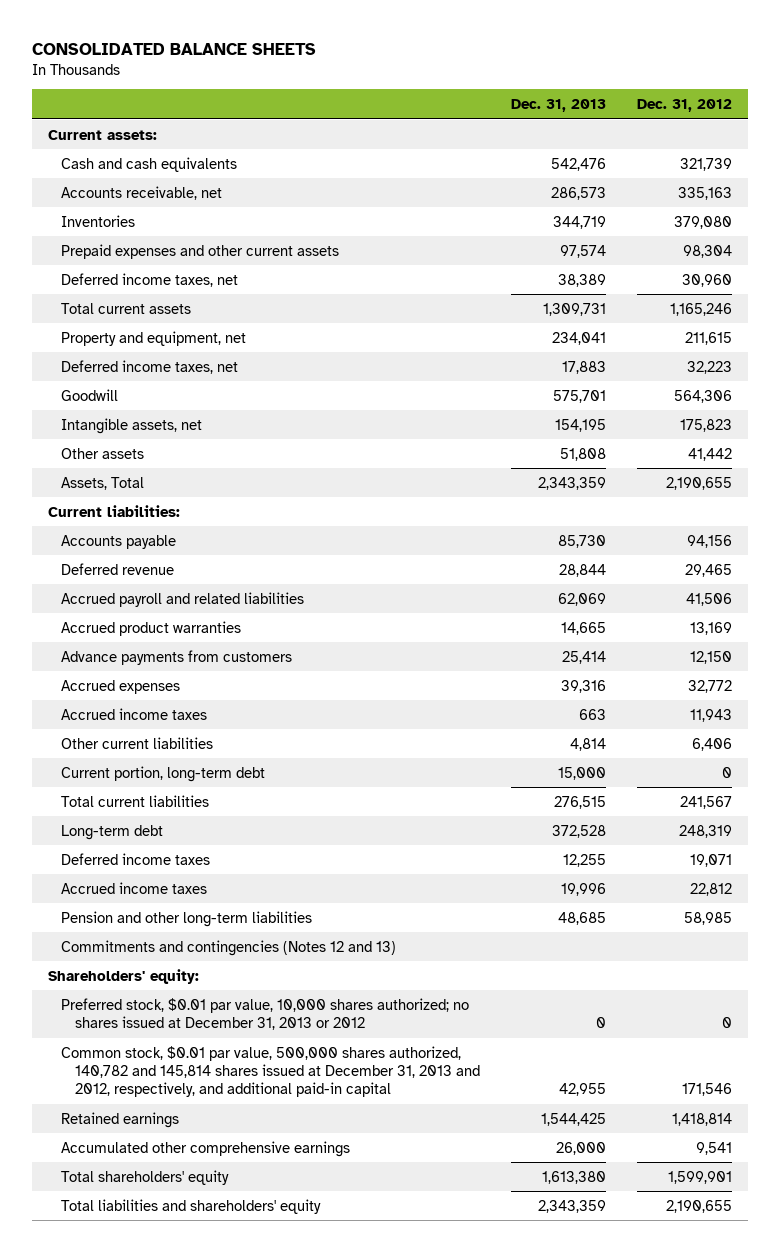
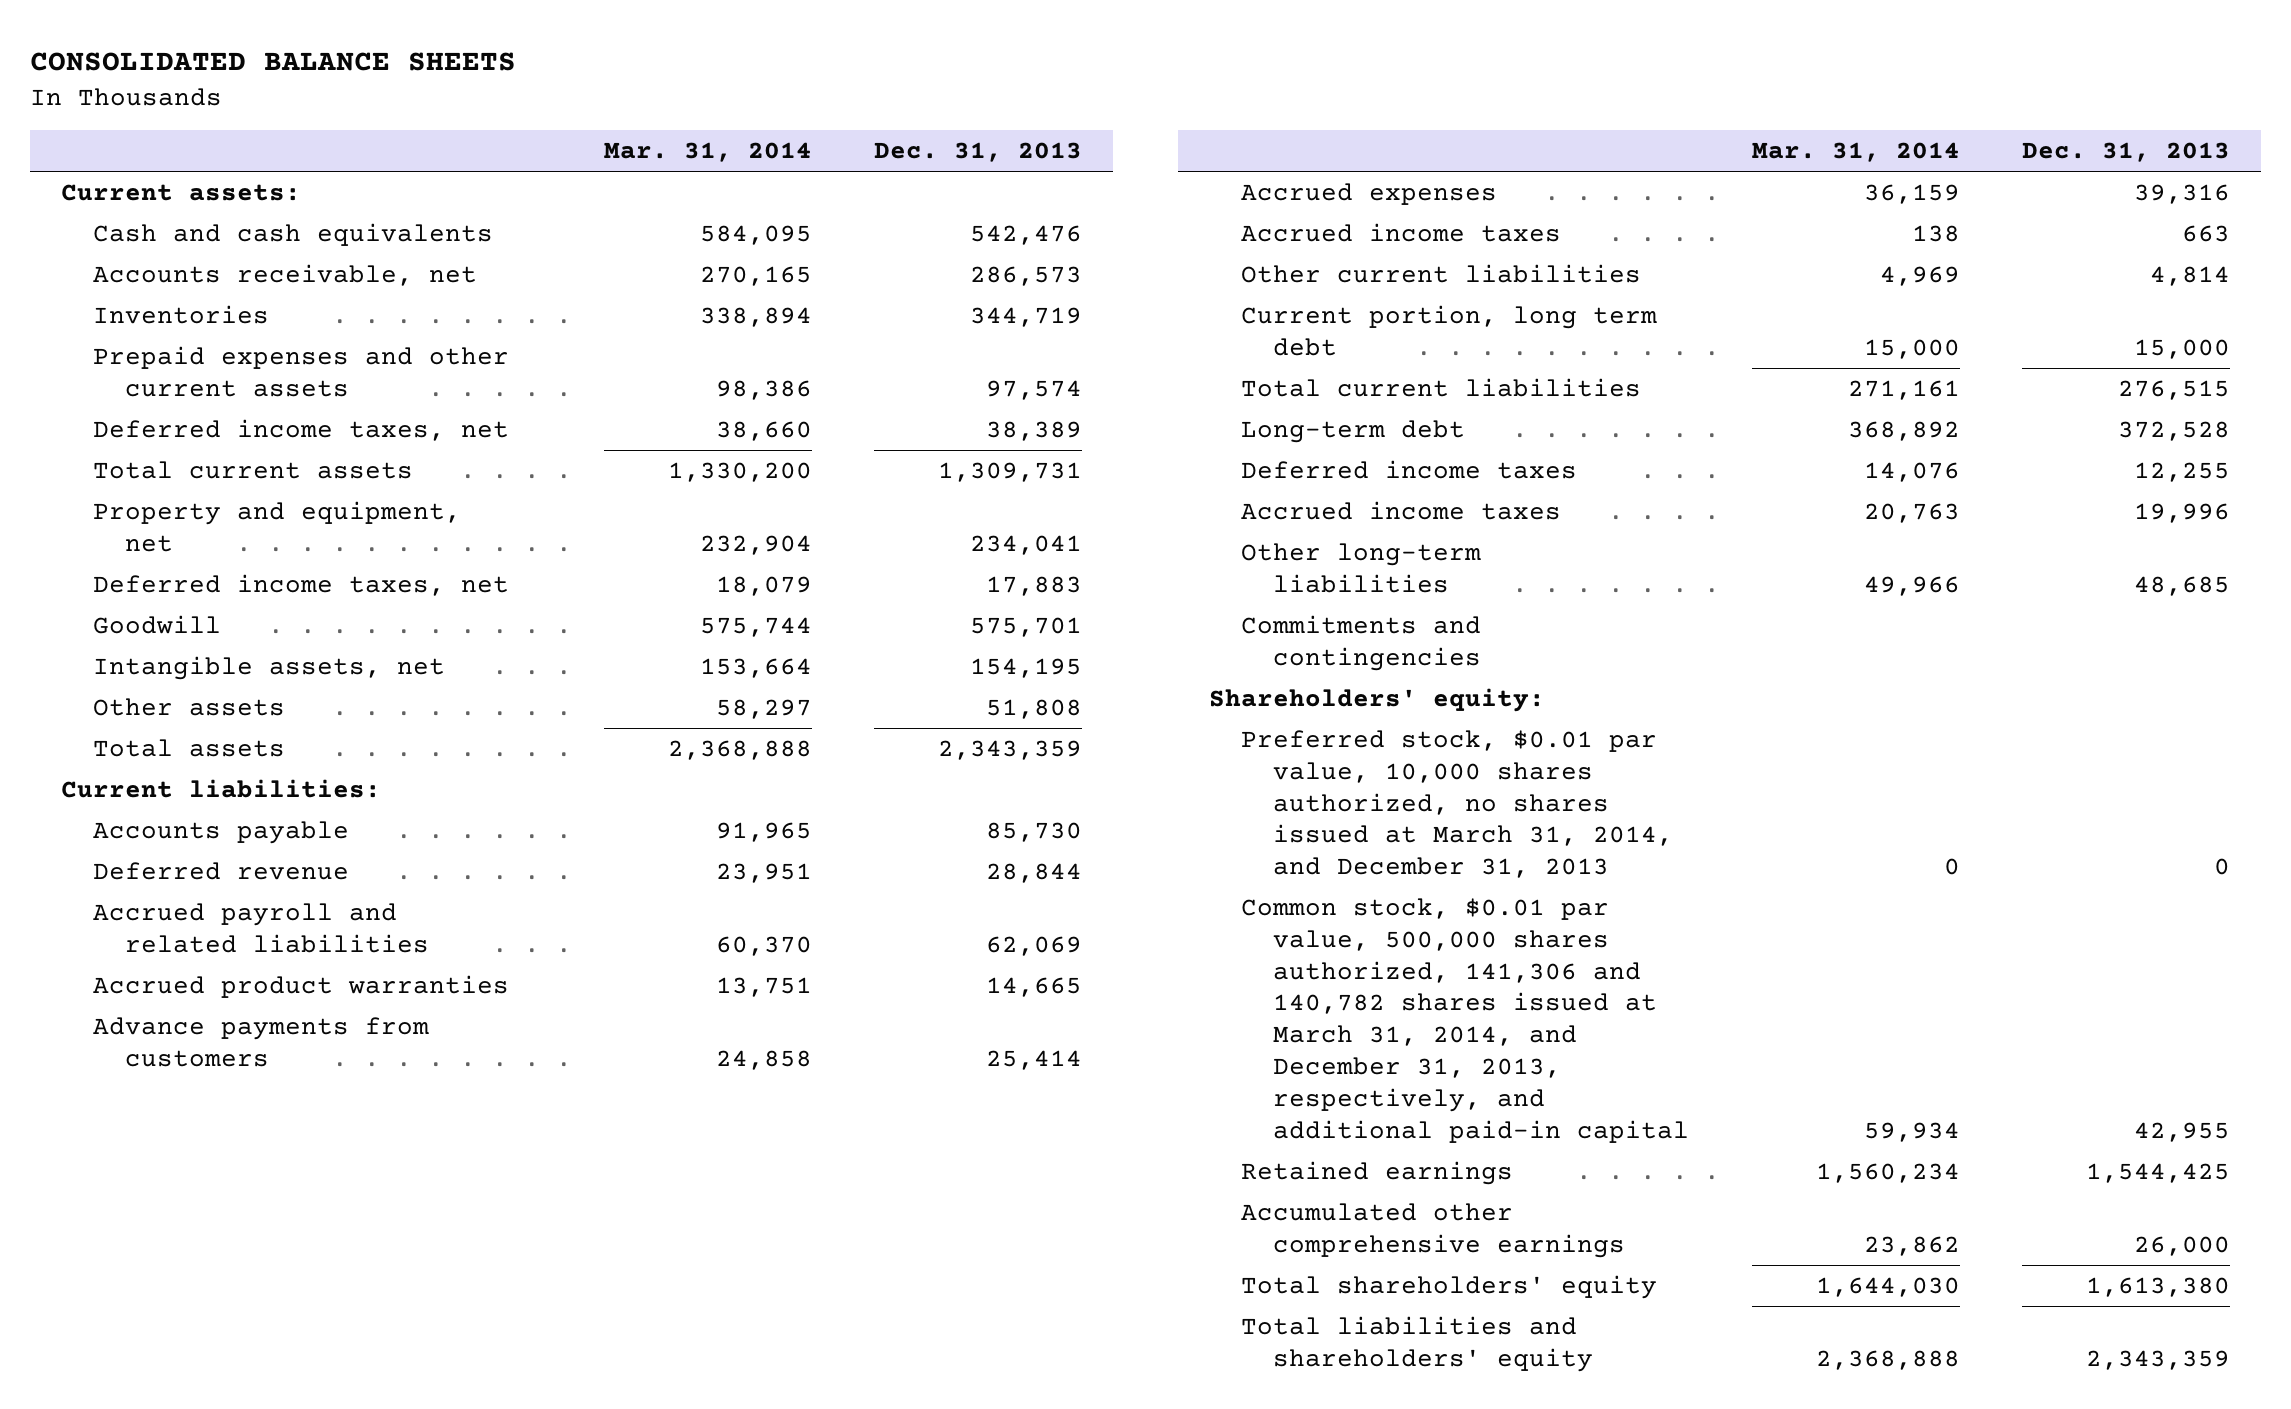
- | Dec. 31, 2013 | Dec. 31, 2012
+ | Mar. 31, 2014 | Dec. 31, 2013
- Assets, Total | 2,343,359 | 2,190,655
+ Total assets | 2,368,888 | 2,343,359
- Current portion, long-term debt | 15,000 | 0
+ Current portion, long term debt | 15,000 | 15,000
- Pension and other long-term liabilities | 48,685 | 58,985
- Commitments and contingencies (Notes 12 and 13)
+ Other long-term liabilities | 49,966 | 48,685
+ Commitments and contingencies
- Preferred stock, $0.01 par value, 10,000 shares authorized; no shares issued at December 31, 2013 or 2012 | 0 | 0
- Common stock, $0.01 par value, 500,000 shares authorized, 140,782 and 145,814 shares issued at December 31, 2013 and 2012, respectively, and additional paid-in capital | 42,955 | 171,546
+ Preferred stock, $0.01 par value, 10,000 shares authorized, no shares issued at March 31, 2014, and December 31, 2013 | 0 | 0
+ Common stock, $0.01 par value, 500,000 shares authorized, 141,306 and 140,782 shares issued at March 31, 2014, and December 31, 2013, respectively, and additional paid-in capital | 59,934 | 42,955

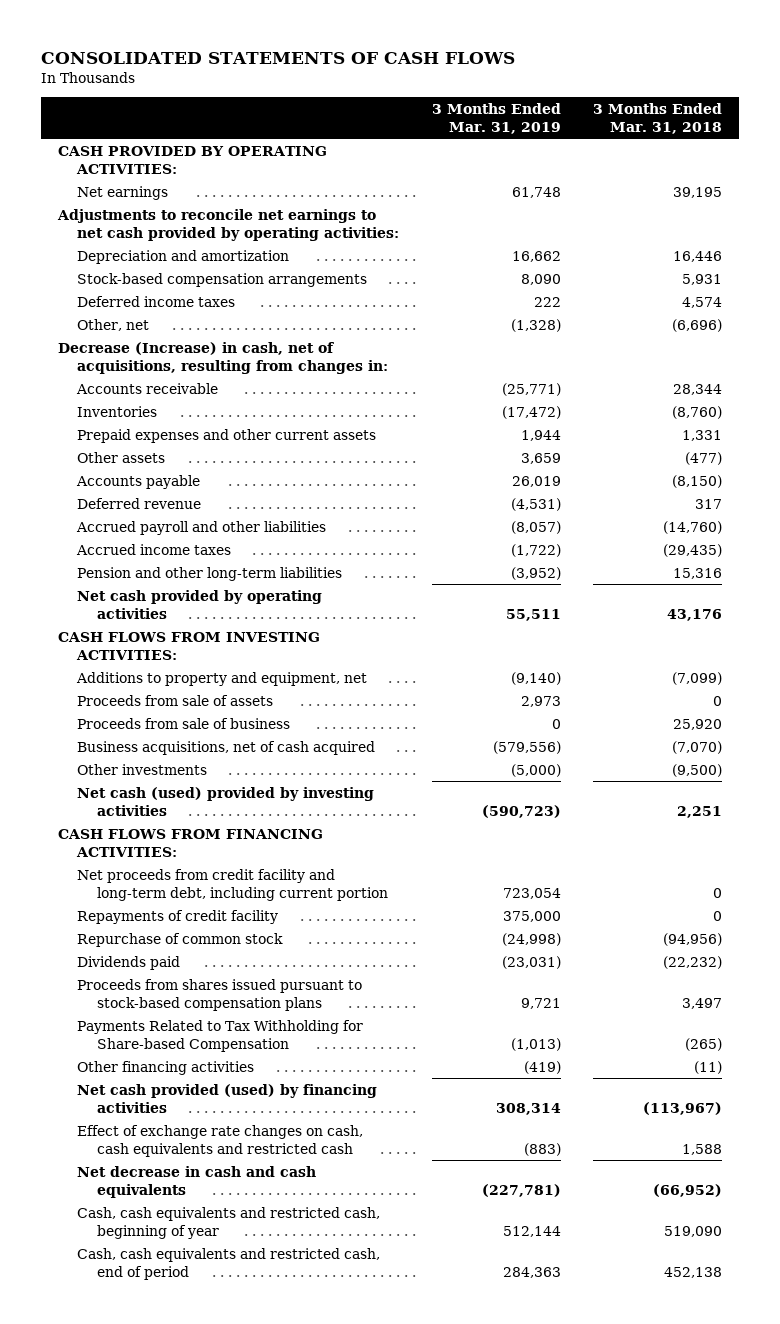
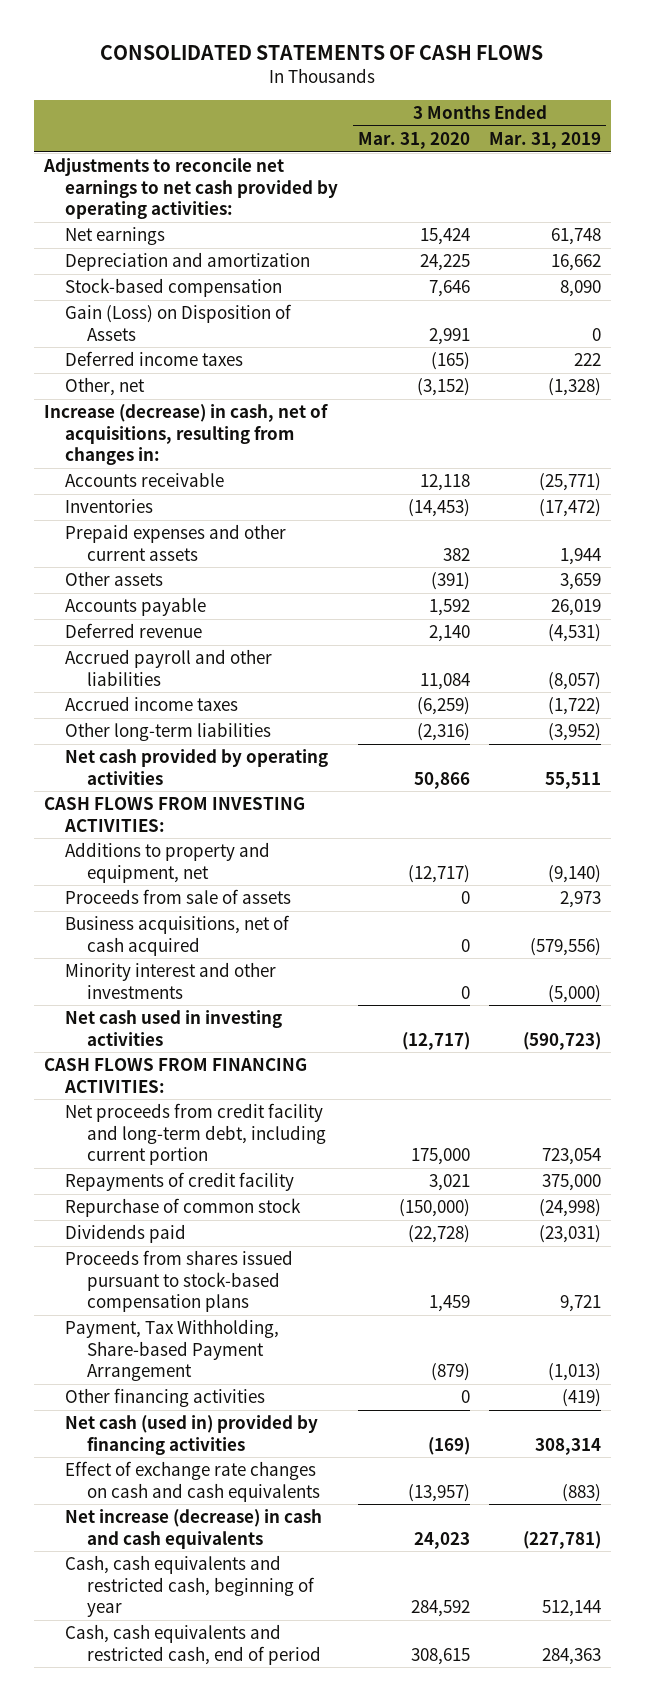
- | 3 Months Ended Mar. 31, 2019 | 3 Months Ended Mar. 31, 2018
+ | 3 Months Ended Mar. 31, 2020 | 3 Months Ended Mar. 31, 2019
- CASH PROVIDED BY OPERATING ACTIVITIES:
moved down: Net earnings | 15,424 | 61,748
- Stock-based compensation arrangements | 8,090 | 5,931
+ Stock-based compensation | 7,646 | 8,090
+ Gain (Loss) on Disposition of Assets | 2,991 | 0
- Decrease (Increase) in cash, net of acquisitions, resulting from changes in:
+ Increase (decrease) in cash, net of acquisitions, resulting from changes in:
- Pension and other long-term liabilities | (3,952) | 15,316
+ Other long-term liabilities | (2,316) | (3,952)
- Proceeds from sale of business | 0 | 25,920
- Other investments | (5,000) | (9,500)
- Net cash (used) provided by investing activities | (590,723) | 2,251
+ Minority interest and other investments | 0 | (5,000)
+ Net cash used in investing activities | (12,717) | (590,723)
- Payments Related to Tax Withholding for Share-based Compensation | (1,013) | (265)
+ Payment, Tax Withholding, Share-based Payment Arrangement | (879) | (1,013)
- Net cash provided (used) by financing activities | 308,314 | (113,967)
- Effect of exchange rate changes on cash, cash equivalents and restricted cash | (883) | 1,588
- Net decrease in cash and cash equivalents | (227,781) | (66,952)
+ Net cash (used in) provided by financing activities | (169) | 308,314
+ Effect of exchange rate changes on cash and cash equivalents | (13,957) | (883)
+ Net increase (decrease) in cash and cash equivalents | 24,023 | (227,781)

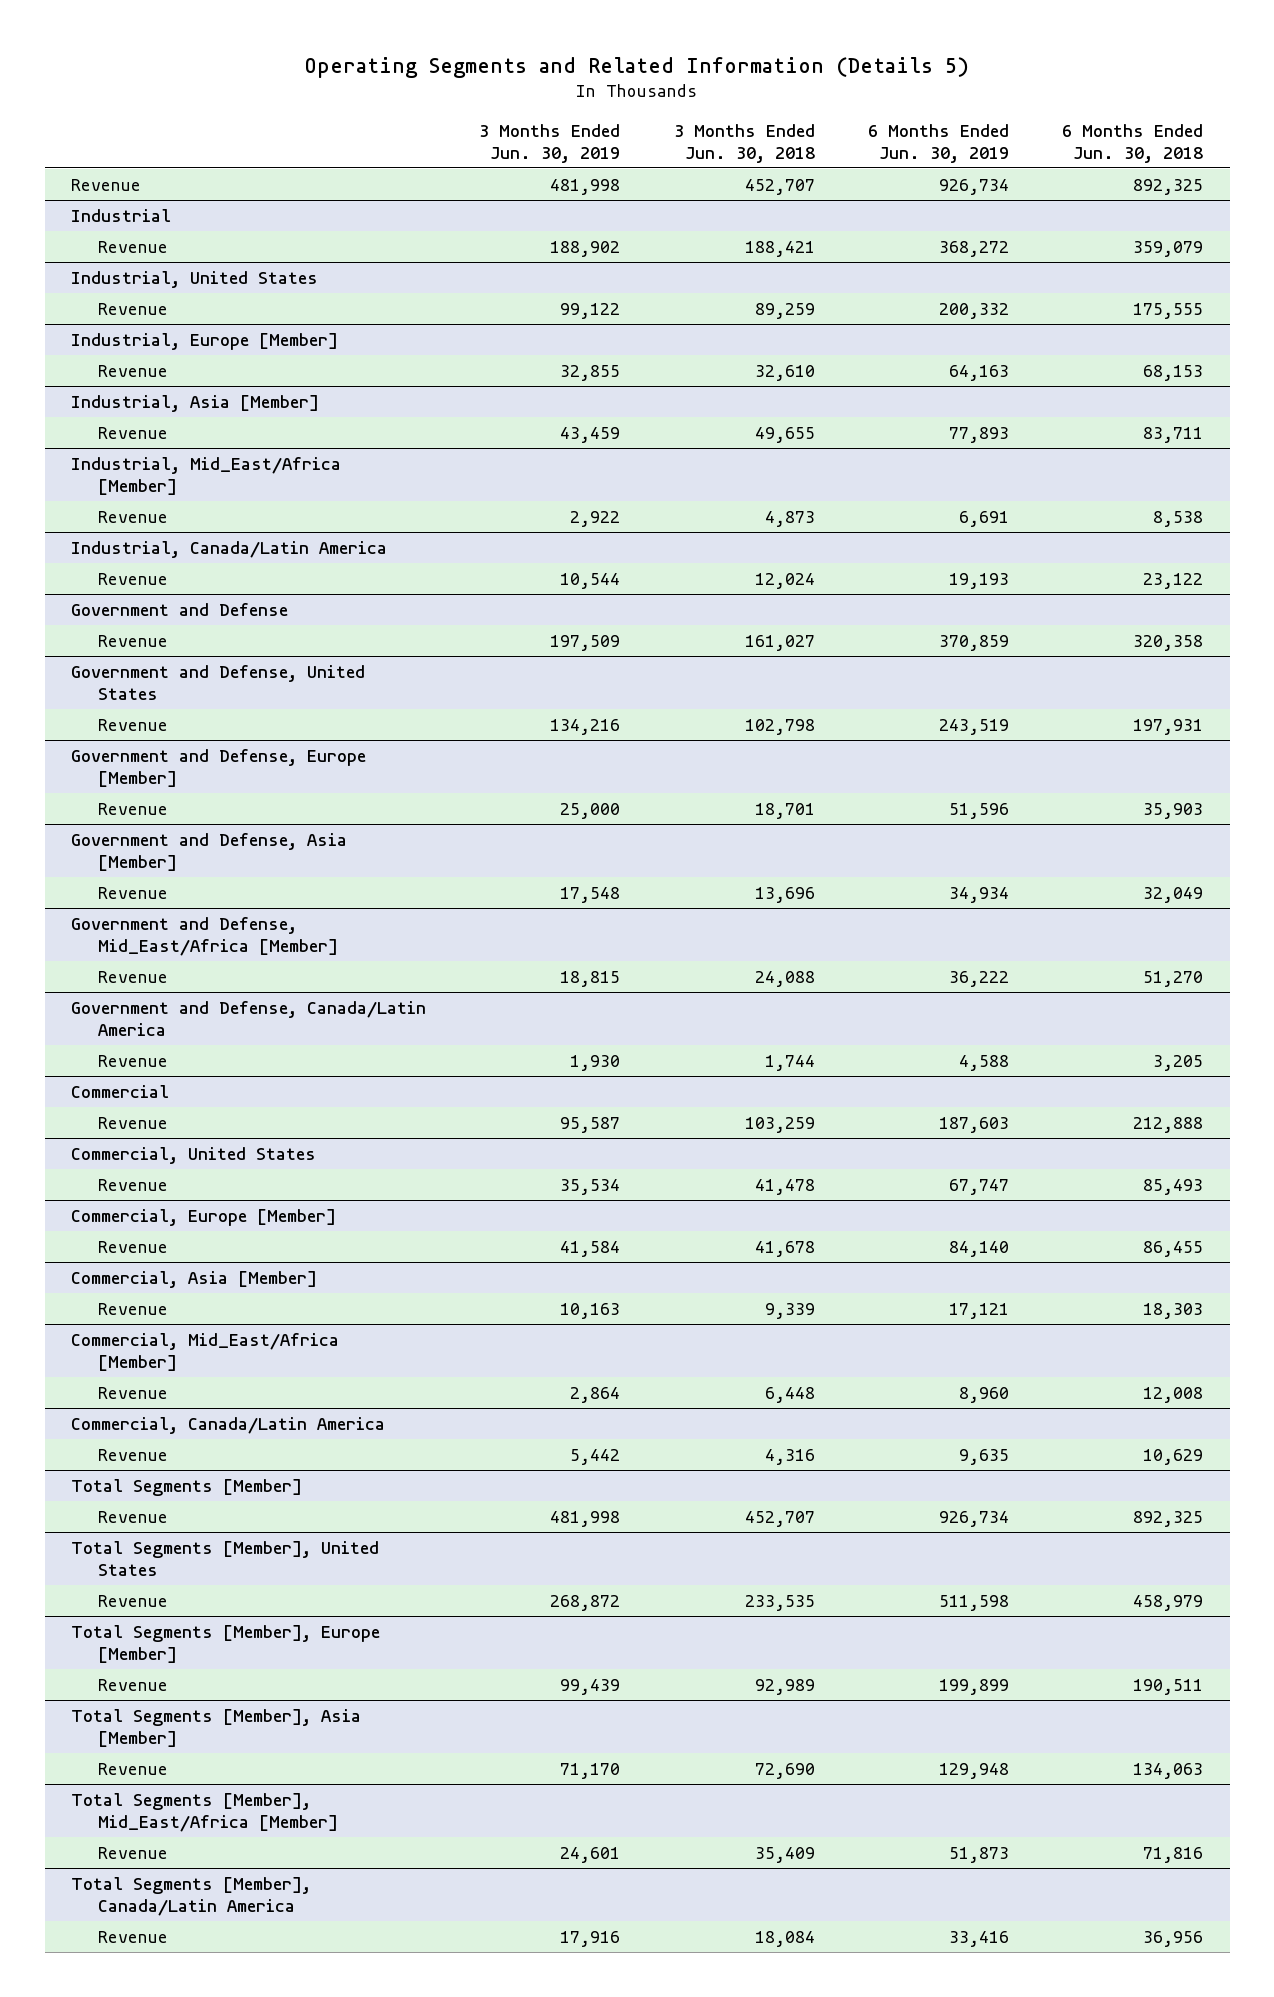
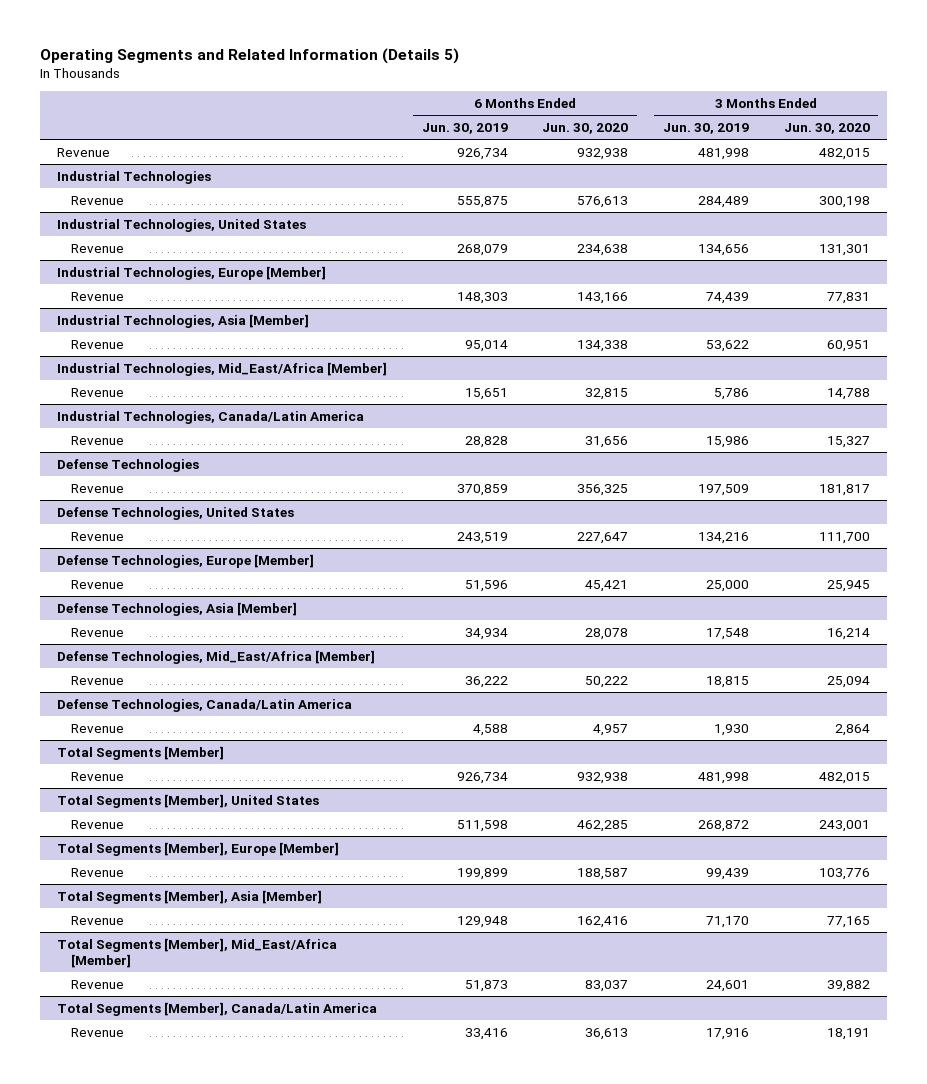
- | 3 Months Ended Jun. 30, 2019 | 3 Months Ended Jun. 30, 2018 | 6 Months Ended Jun. 30, 2019 | 6 Months Ended Jun. 30, 2018
+ | 6 Months Ended Jun. 30, 2019 | 6 Months Ended Jun. 30, 2020 | 3 Months Ended Jun. 30, 2019 | 3 Months Ended Jun. 30, 2020
- Industrial
- Revenue | 188,902 | 188,421 | 368,272 | 359,079
- Industrial, United States
- Revenue | 99,122 | 89,259 | 200,332 | 175,555
- Industrial, Europe [Member]
- Revenue | 32,855 | 32,610 | 64,163 | 68,153
- Industrial, Asia [Member]
- Revenue | 43,459 | 49,655 | 77,893 | 83,711
- Industrial, Mid_East/Africa [Member]
- Revenue | 2,922 | 4,873 | 6,691 | 8,538
- Industrial, Canada/Latin America
- Revenue | 10,544 | 12,024 | 19,193 | 23,122
- Government and Defense
+ Industrial Technologies
+ Revenue | 555,875 | 576,613 | 284,489 | 300,198
+ Industrial Technologies, United States
+ Revenue | 268,079 | 234,638 | 134,656 | 131,301
+ Industrial Technologies, Europe [Member]
+ Revenue | 148,303 | 143,166 | 74,439 | 77,831
+ Industrial Technologies, Asia [Member]
+ Revenue | 95,014 | 134,338 | 53,622 | 60,951
+ Industrial Technologies, Mid_East/Africa [Member]
+ Revenue | 15,651 | 32,815 | 5,786 | 14,788
+ Industrial Technologies, Canada/Latin America
+ Revenue | 28,828 | 31,656 | 15,986 | 15,327
+ Defense Technologies
- Government and Defense, United States
+ Defense Technologies, United States
- Government and Defense, Europe [Member]
+ Defense Technologies, Europe [Member]
- Government and Defense, Asia [Member]
+ Defense Technologies, Asia [Member]
- Government and Defense, Mid_East/Africa [Member]
+ Defense Technologies, Mid_East/Africa [Member]
- Government and Defense, Canada/Latin America
+ Defense Technologies, Canada/Latin America
- Commercial
- Revenue | 95,587 | 103,259 | 187,603 | 212,888
- Commercial, United States
- Revenue | 35,534 | 41,478 | 67,747 | 85,493
- Commercial, Europe [Member]
- Revenue | 41,584 | 41,678 | 84,140 | 86,455
- Commercial, Asia [Member]
- Revenue | 10,163 | 9,339 | 17,121 | 18,303
- Commercial, Mid_East/Africa [Member]
- Revenue | 2,864 | 6,448 | 8,960 | 12,008
- Commercial, Canada/Latin America
- Revenue | 5,442 | 4,316 | 9,635 | 10,629

